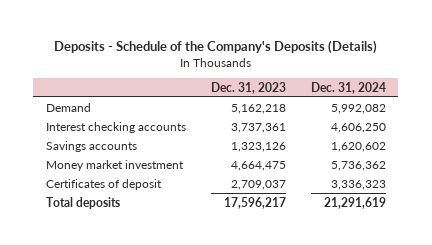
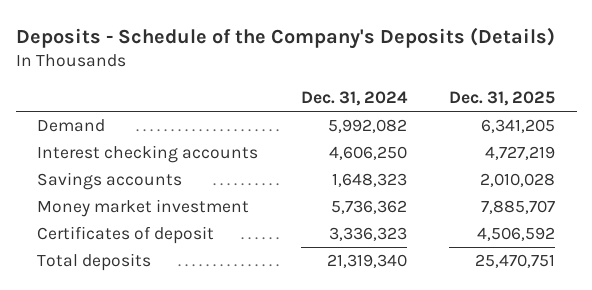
- | Dec. 31, 2023 | Dec. 31, 2024
+ | Dec. 31, 2024 | Dec. 31, 2025
- Savings accounts | 1,323,126 | 1,620,602
+ Savings accounts | 1,648,323 | 2,010,028
- Total deposits | 17,596,217 | 21,291,619
+ Total deposits | 21,319,340 | 25,470,751

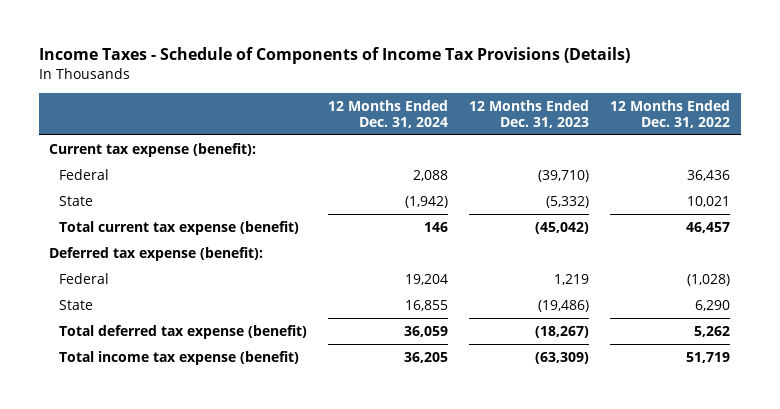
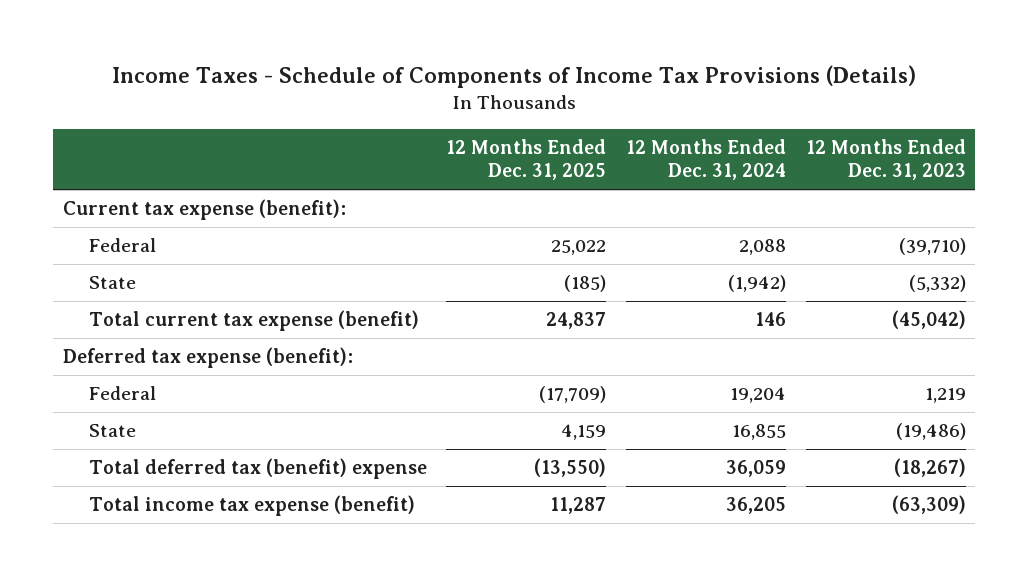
- | 12 Months Ended Dec. 31, 2024 | 12 Months Ended Dec. 31, 2023 | 12 Months Ended Dec. 31, 2022
+ | 12 Months Ended Dec. 31, 2025 | 12 Months Ended Dec. 31, 2024 | 12 Months Ended Dec. 31, 2023
- Total deferred tax expense (benefit) | 36,059 | (18,267) | 5,262
+ Total deferred tax (benefit) expense | (13,550) | 36,059 | (18,267)

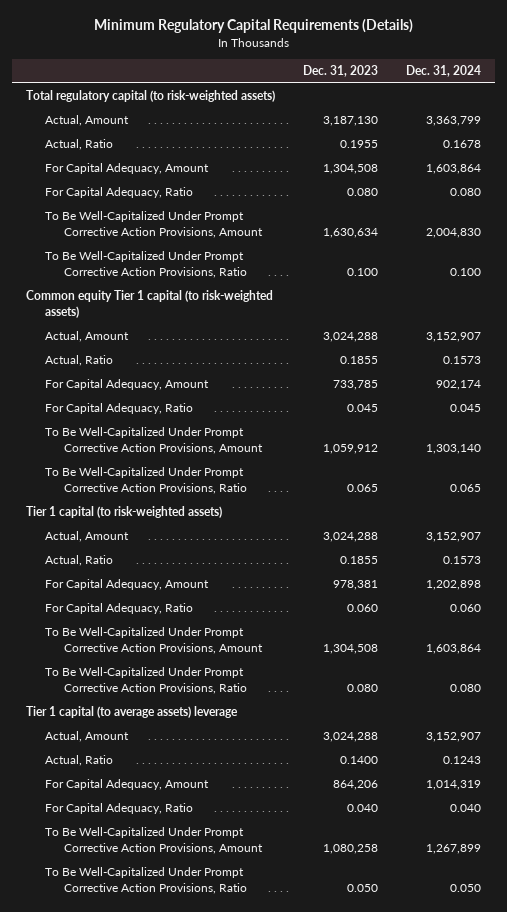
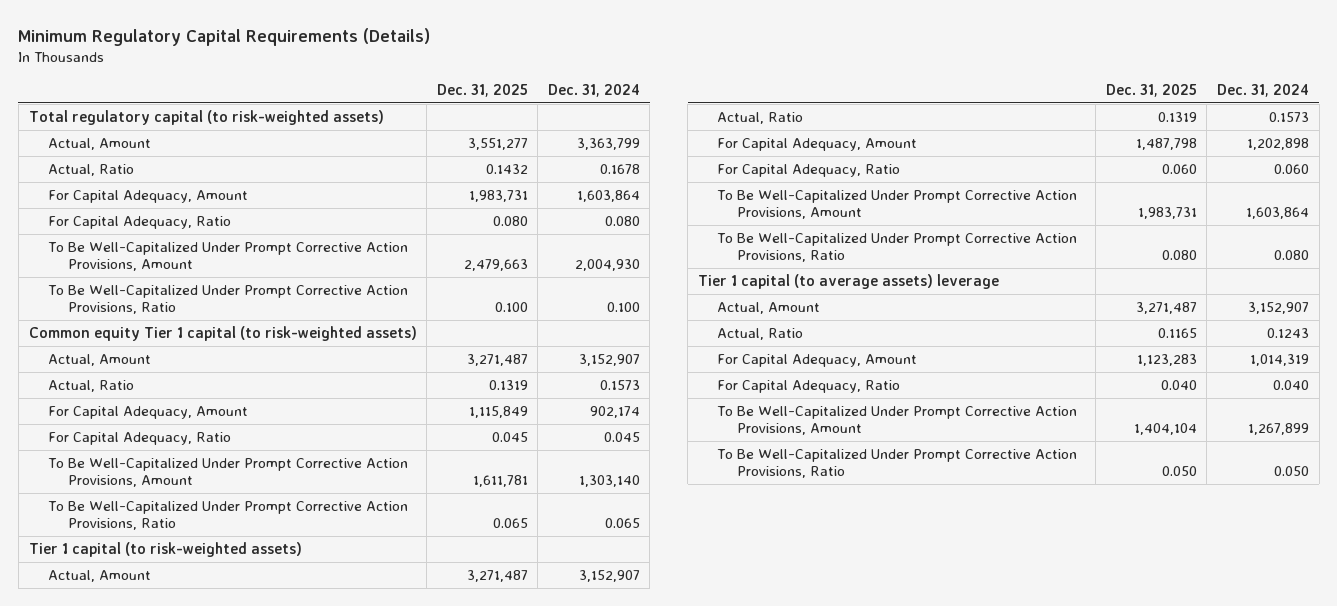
- | Dec. 31, 2023 | Dec. 31, 2024
+ | Dec. 31, 2025 | Dec. 31, 2024
- To Be Well-Capitalized Under Prompt Corrective Action Provisions, Amount | 1,630,634 | 2,004,830
+ To Be Well-Capitalized Under Prompt Corrective Action Provisions, Amount | 2,479,663 | 2,004,930

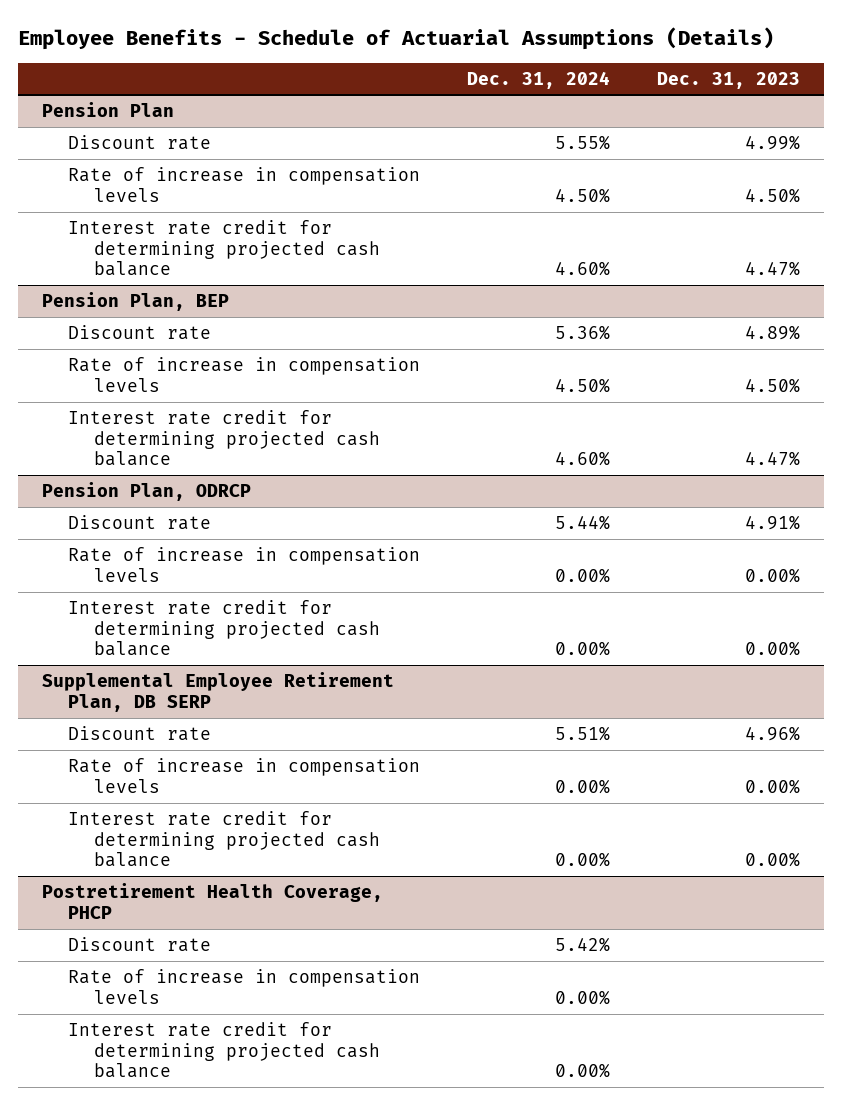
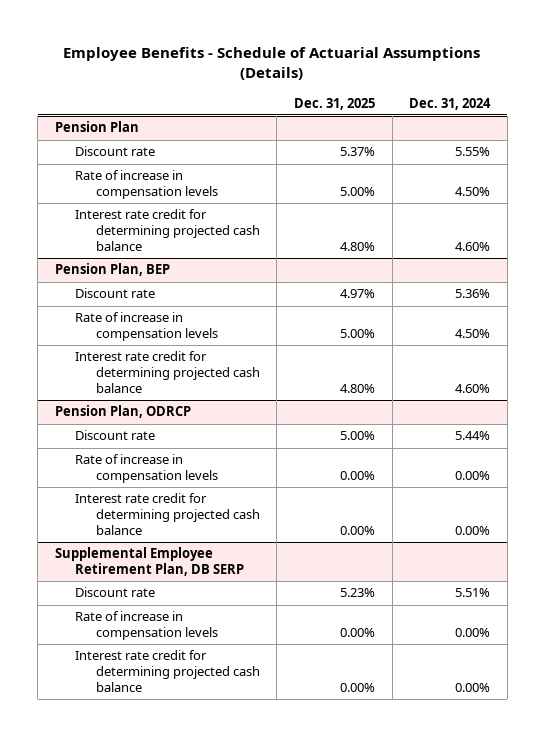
- | Dec. 31, 2024 | Dec. 31, 2023
+ | Dec. 31, 2025 | Dec. 31, 2024
- Postretirement Health Coverage, PHCP
- Discount rate | 5.42% |
- Rate of increase in compensation levels | 0.00% |
- Interest rate credit for determining projected cash balance | 0.00% |

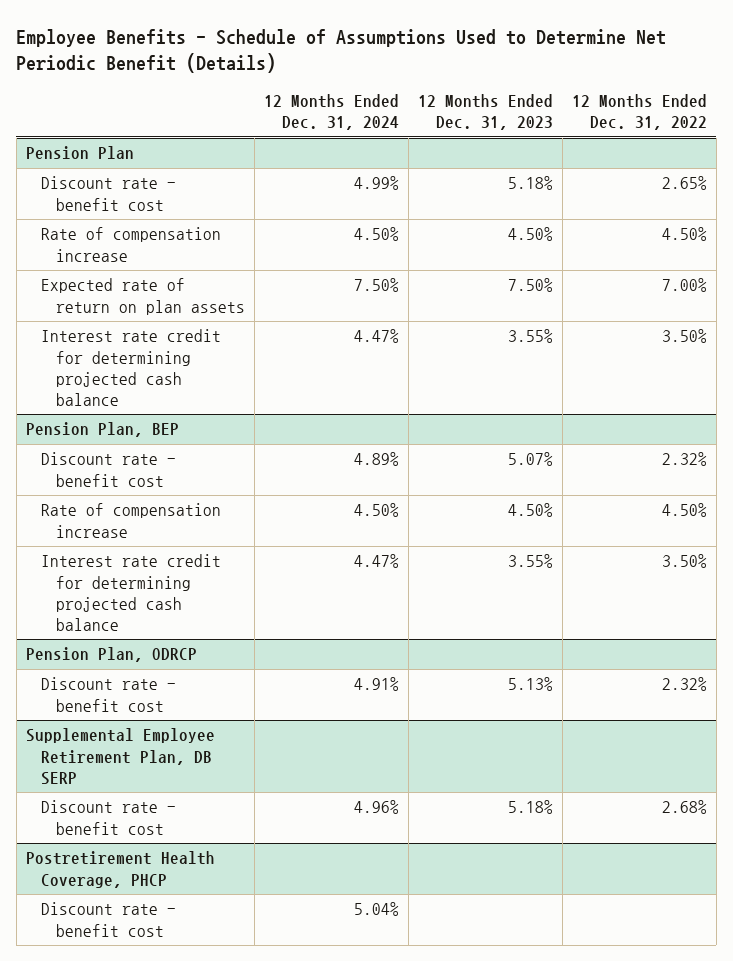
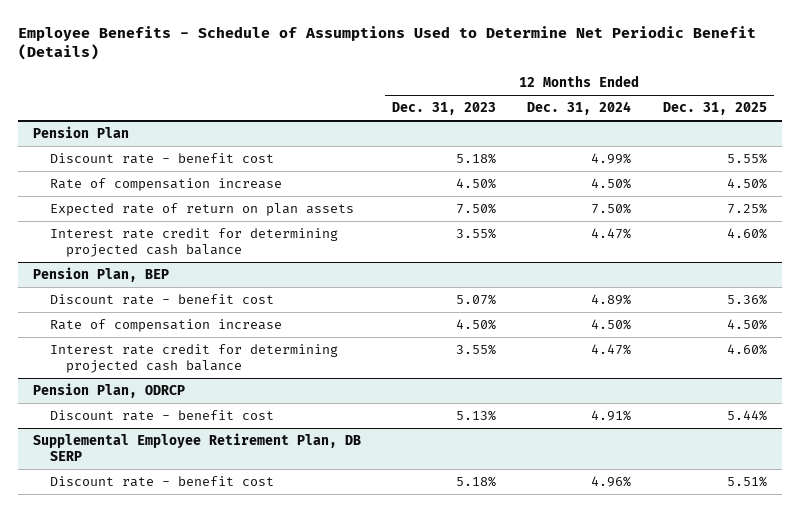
- | 12 Months Ended Dec. 31, 2024 | 12 Months Ended Dec. 31, 2023 | 12 Months Ended Dec. 31, 2022
+ | 12 Months Ended Dec. 31, 2023 | 12 Months Ended Dec. 31, 2024 | 12 Months Ended Dec. 31, 2025
- Postretirement Health Coverage, PHCP
- Discount rate - benefit cost | 5.04% | |

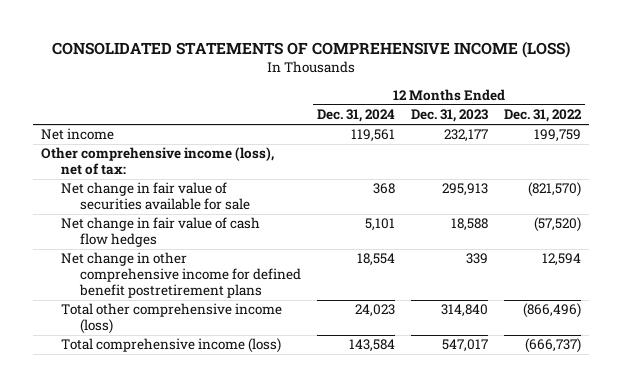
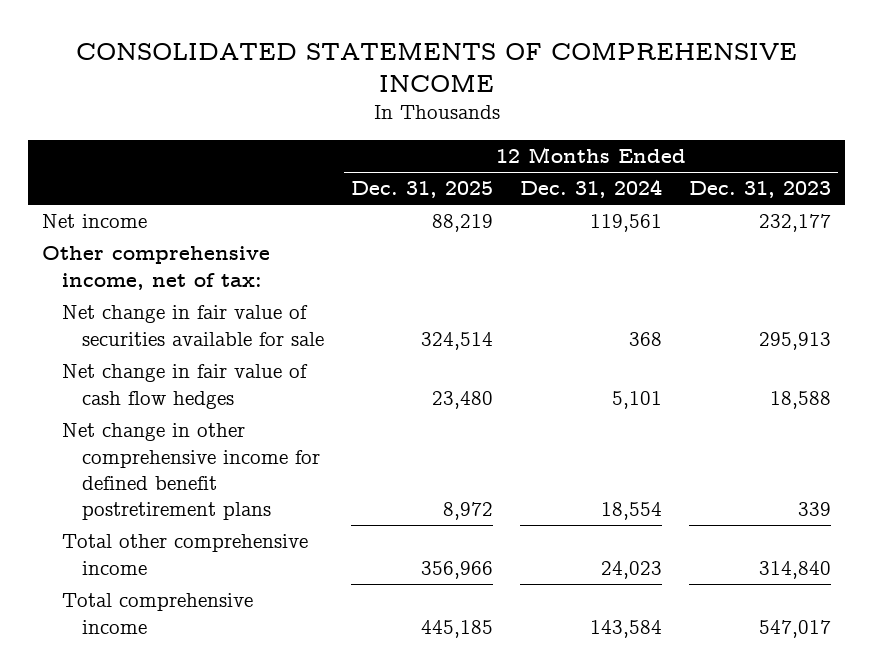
- CONSOLIDATED STATEMENTS OF COMPREHENSIVE INCOME (LOSS)
+ CONSOLIDATED STATEMENTS OF COMPREHENSIVE INCOME
- | 12 Months Ended Dec. 31, 2024 | 12 Months Ended Dec. 31, 2023 | 12 Months Ended Dec. 31, 2022
+ | 12 Months Ended Dec. 31, 2025 | 12 Months Ended Dec. 31, 2024 | 12 Months Ended Dec. 31, 2023
- Other comprehensive income (loss), net of tax:
+ Other comprehensive income, net of tax:
- Total other comprehensive income (loss) | 24,023 | 314,840 | (866,496)
- Total comprehensive income (loss) | 143,584 | 547,017 | (666,737)
+ Total other comprehensive income | 356,966 | 24,023 | 314,840
+ Total comprehensive income | 445,185 | 143,584 | 547,017

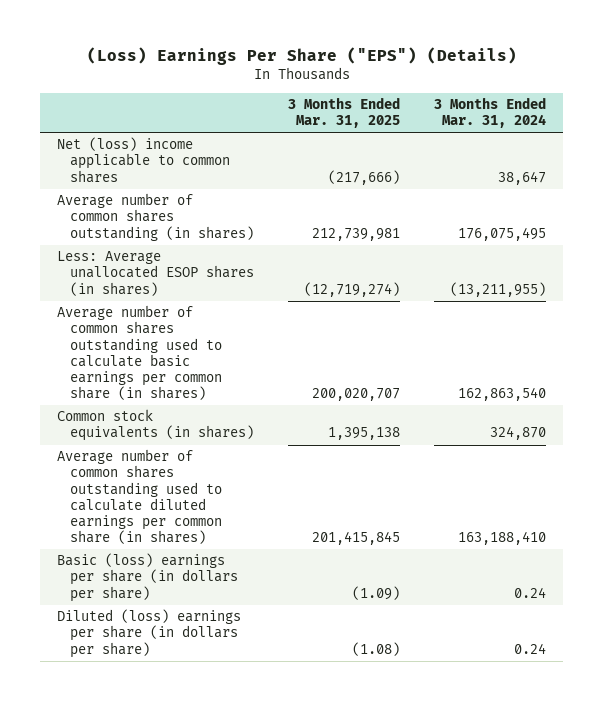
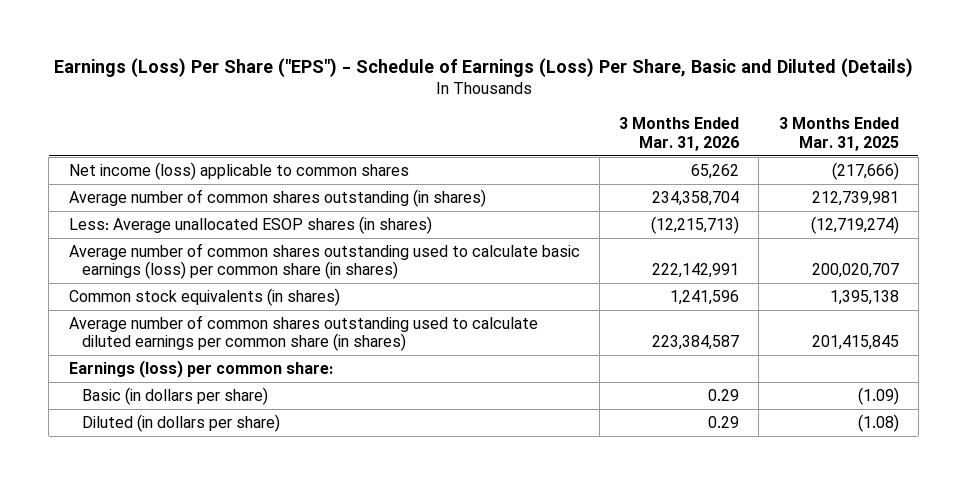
- (Loss) Earnings Per Share ("EPS") (Details)
+ Earnings (Loss) Per Share ("EPS") - Schedule of Earnings (Loss) Per Share, Basic and Diluted (Details)
- | 3 Months Ended Mar. 31, 2025 | 3 Months Ended Mar. 31, 2024
+ | 3 Months Ended Mar. 31, 2026 | 3 Months Ended Mar. 31, 2025
- Net (loss) income applicable to common shares | (217,666) | 38,647
+ Net income (loss) applicable to common shares | 65,262 | (217,666)
- Average number of common shares outstanding used to calculate basic earnings per common share (in shares) | 200,020,707 | 162,863,540
+ Average number of common shares outstanding used to calculate basic earnings (loss) per common share (in shares) | 222,142,991 | 200,020,707
- Basic (loss) earnings per share (in dollars per share) | (1.09) | 0.24
- Diluted (loss) earnings per share (in dollars per share) | (1.08) | 0.24
+ Earnings (loss) per common share:
+ Basic (in dollars per share) | 0.29 | (1.09)
+ Diluted (in dollars per share) | 0.29 | (1.08)

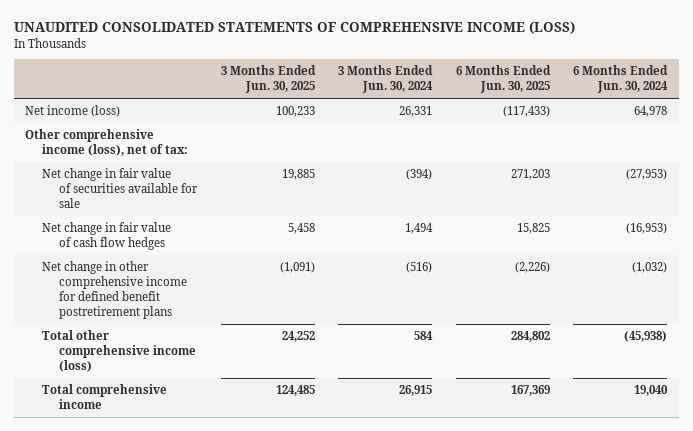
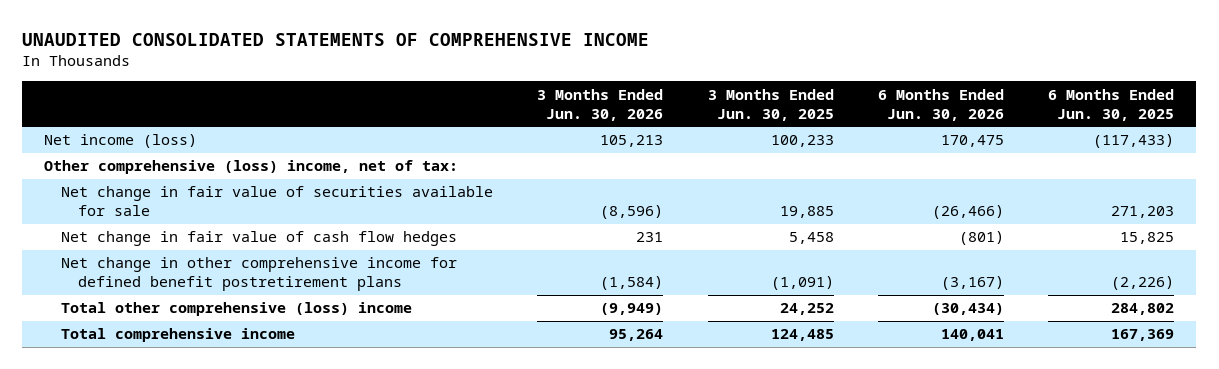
- UNAUDITED CONSOLIDATED STATEMENTS OF COMPREHENSIVE INCOME (LOSS)
+ UNAUDITED CONSOLIDATED STATEMENTS OF COMPREHENSIVE INCOME
- | 3 Months Ended Jun. 30, 2025 | 3 Months Ended Jun. 30, 2024 | 6 Months Ended Jun. 30, 2025 | 6 Months Ended Jun. 30, 2024
+ | 3 Months Ended Jun. 30, 2026 | 3 Months Ended Jun. 30, 2025 | 6 Months Ended Jun. 30, 2026 | 6 Months Ended Jun. 30, 2025
- Other comprehensive income (loss), net of tax:
+ Other comprehensive (loss) income, net of tax:
- Total other comprehensive income (loss) | 24,252 | 584 | 284,802 | (45,938)
+ Total other comprehensive (loss) income | (9,949) | 24,252 | (30,434) | 284,802

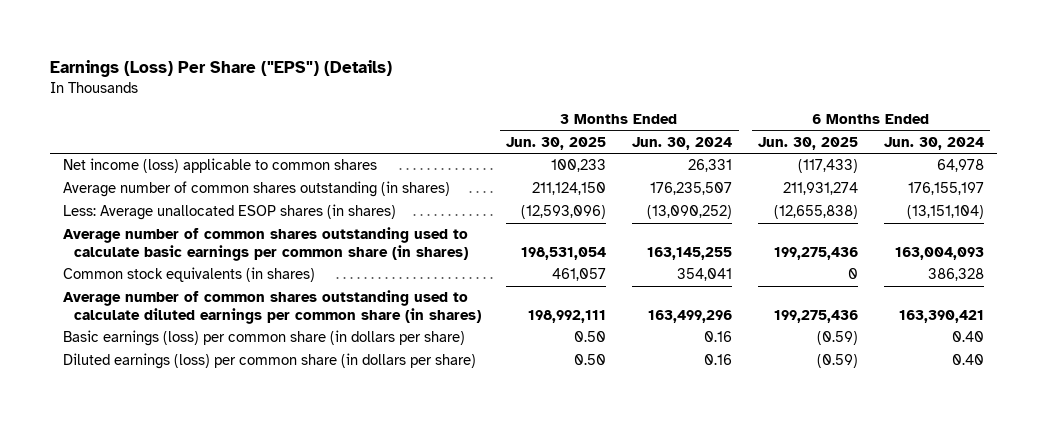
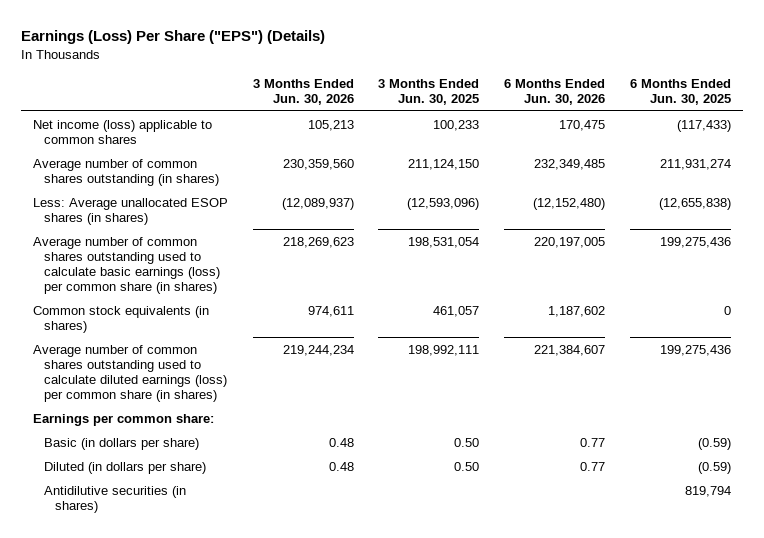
- | 3 Months Ended Jun. 30, 2025 | 3 Months Ended Jun. 30, 2024 | 6 Months Ended Jun. 30, 2025 | 6 Months Ended Jun. 30, 2024
+ | 3 Months Ended Jun. 30, 2026 | 3 Months Ended Jun. 30, 2025 | 6 Months Ended Jun. 30, 2026 | 6 Months Ended Jun. 30, 2025
- Average number of common shares outstanding used to calculate basic earnings per common share (in shares) | 198,531,054 | 163,145,255 | 199,275,436 | 163,004,093
+ Average number of common shares outstanding used to calculate basic earnings (loss) per common share (in shares) | 218,269,623 | 198,531,054 | 220,197,005 | 199,275,436
- Average number of common shares outstanding used to calculate diluted earnings per common share (in shares) | 198,992,111 | 163,499,296 | 199,275,436 | 163,390,421
- Basic earnings (loss) per common share (in dollars per share) | 0.50 | 0.16 | (0.59) | 0.40
- Diluted earnings (loss) per common share (in dollars per share) | 0.50 | 0.16 | (0.59) | 0.40
+ Average number of common shares outstanding used to calculate diluted earnings (loss) per common share (in shares) | 219,244,234 | 198,992,111 | 221,384,607 | 199,275,436
+ Earnings per common share:
+ Basic (in dollars per share) | 0.48 | 0.50 | 0.77 | (0.59)
+ Diluted (in dollars per share) | 0.48 | 0.50 | 0.77 | (0.59)
+ Antidilutive securities (in shares) | | | | 819,794

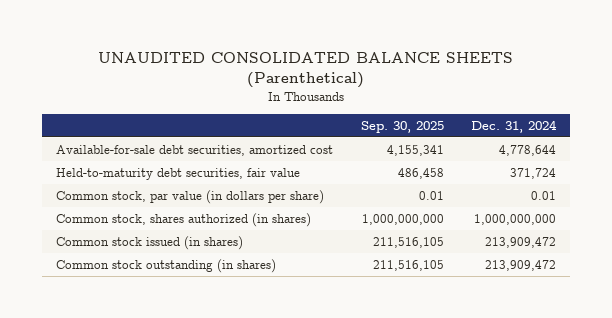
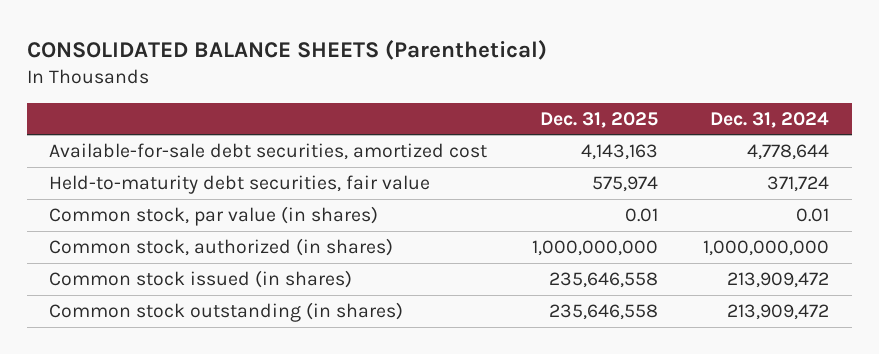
- UNAUDITED CONSOLIDATED BALANCE SHEETS (Parenthetical)
+ CONSOLIDATED BALANCE SHEETS (Parenthetical)
- | Sep. 30, 2025 | Dec. 31, 2024
+ | Dec. 31, 2025 | Dec. 31, 2024
- Common stock, par value (in dollars per share) | 0.01 | 0.01
- Common stock, shares authorized (in shares) | 1,000,000,000 | 1,000,000,000
+ Common stock, par value (in shares) | 0.01 | 0.01
+ Common stock, authorized (in shares) | 1,000,000,000 | 1,000,000,000

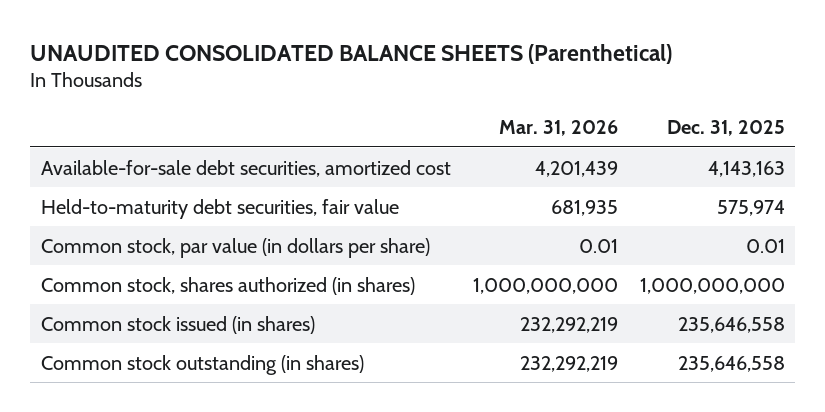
- CONSOLIDATED BALANCE SHEETS (Parenthetical)
+ UNAUDITED CONSOLIDATED BALANCE SHEETS (Parenthetical)
- | Dec. 31, 2025 | Dec. 31, 2024
+ | Mar. 31, 2026 | Dec. 31, 2025
- Common stock, par value (in shares) | 0.01 | 0.01
- Common stock, authorized (in shares) | 1,000,000,000 | 1,000,000,000
+ Common stock, par value (in dollars per share) | 0.01 | 0.01
+ Common stock, shares authorized (in shares) | 1,000,000,000 | 1,000,000,000

